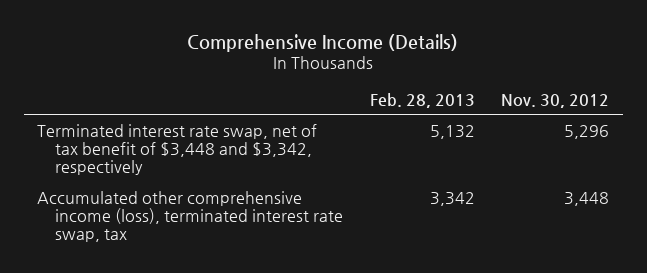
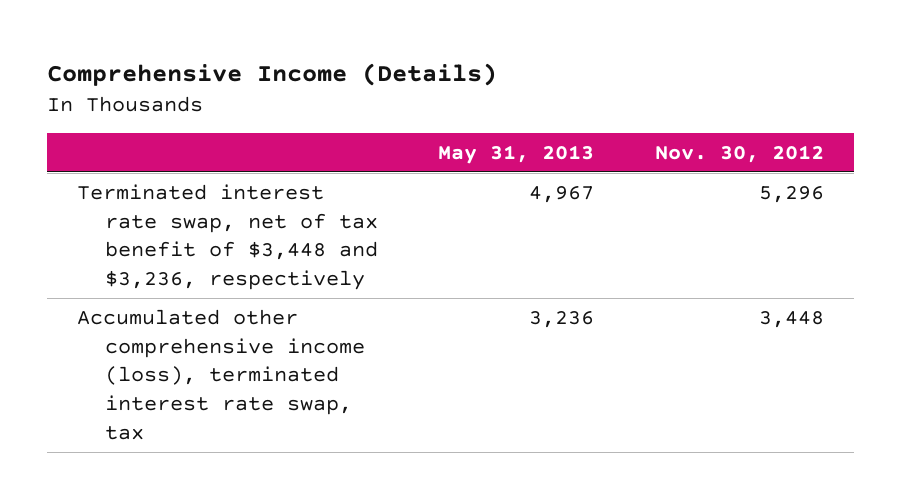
- | Feb. 28, 2013 | Nov. 30, 2012
+ | May 31, 2013 | Nov. 30, 2012
- Terminated interest rate swap, net of tax benefit of $3,448 and $3,342, respectively | 5,132 | 5,296
+ Terminated interest rate swap, net of tax benefit of $3,448 and $3,236, respectively | 4,967 | 5,296

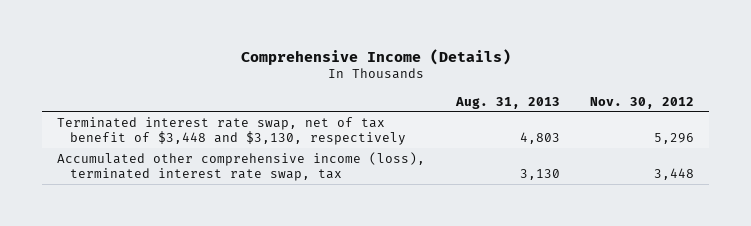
- | May 31, 2013 | Nov. 30, 2012
+ | Aug. 31, 2013 | Nov. 30, 2012
- Terminated interest rate swap, net of tax benefit of $3,448 and $3,236, respectively | 4,967 | 5,296
+ Terminated interest rate swap, net of tax benefit of $3,448 and $3,130, respectively | 4,803 | 5,296

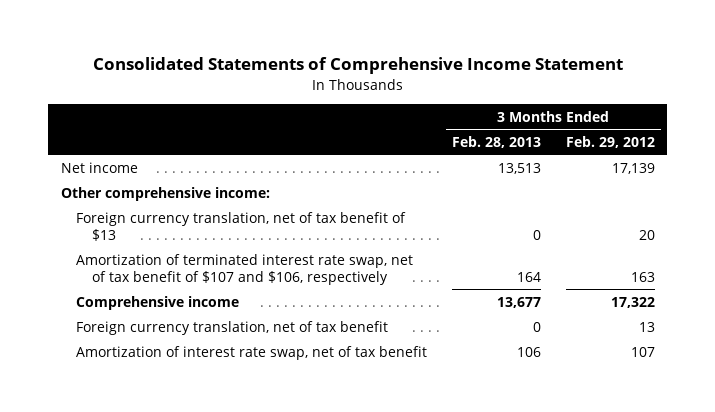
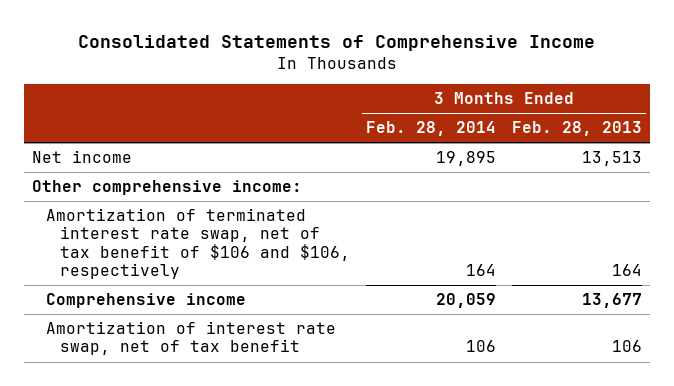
- Consolidated Statements of Comprehensive Income Statement
+ Consolidated Statements of Comprehensive Income
- | 3 Months Ended Feb. 28, 2013 | 3 Months Ended Feb. 29, 2012
+ | 3 Months Ended Feb. 28, 2014 | 3 Months Ended Feb. 28, 2013
- Foreign currency translation, net of tax benefit of $13 | 0 | 20
- Amortization of terminated interest rate swap, net of tax benefit of $107 and $106, respectively | 164 | 163
+ Amortization of terminated interest rate swap, net of tax benefit of $106 and $106, respectively | 164 | 164
- Foreign currency translation, net of tax benefit | 0 | 13

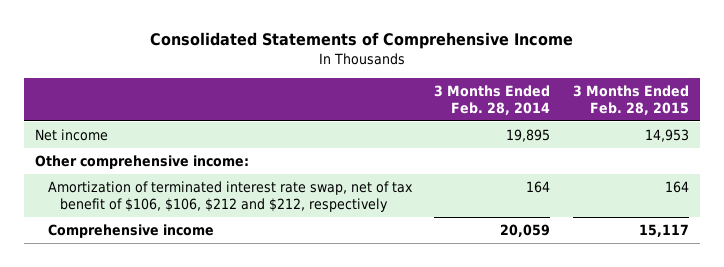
- | 3 Months Ended Feb. 28, 2014 | 3 Months Ended Feb. 28, 2013
+ | 3 Months Ended Feb. 28, 2014 | 3 Months Ended Feb. 28, 2015
- Amortization of terminated interest rate swap, net of tax benefit of $106 and $106, respectively | 164 | 164
+ Amortization of terminated interest rate swap, net of tax benefit of $106, $106, $212 and $212, respectively | 164 | 164
- Amortization of interest rate swap, net of tax benefit | 106 | 106

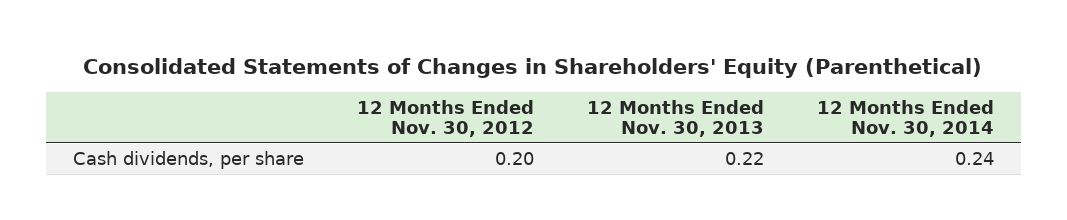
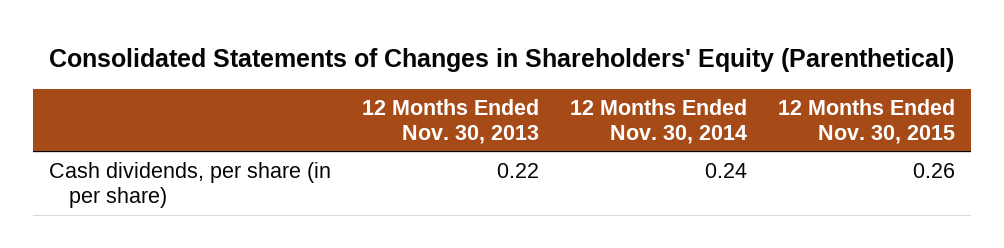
- | 12 Months Ended Nov. 30, 2012 | 12 Months Ended Nov. 30, 2013 | 12 Months Ended Nov. 30, 2014
+ | 12 Months Ended Nov. 30, 2013 | 12 Months Ended Nov. 30, 2014 | 12 Months Ended Nov. 30, 2015
- Cash dividends, per share | 0.20 | 0.22 | 0.24
+ Cash dividends, per share (in per share) | 0.22 | 0.24 | 0.26

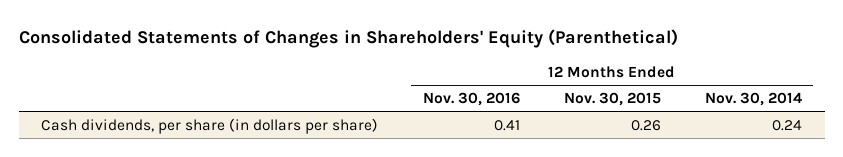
- | 12 Months Ended Nov. 30, 2013 | 12 Months Ended Nov. 30, 2014 | 12 Months Ended Nov. 30, 2015
+ | 12 Months Ended Nov. 30, 2016 | 12 Months Ended Nov. 30, 2015 | 12 Months Ended Nov. 30, 2014
- Cash dividends, per share (in per share) | 0.22 | 0.24 | 0.26
+ Cash dividends, per share (in dollars per share) | 0.41 | 0.26 | 0.24

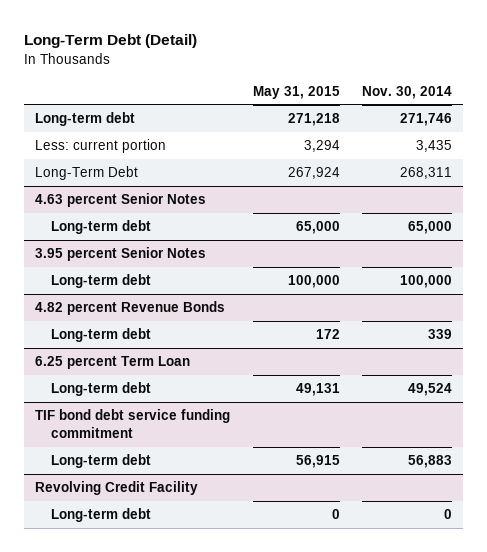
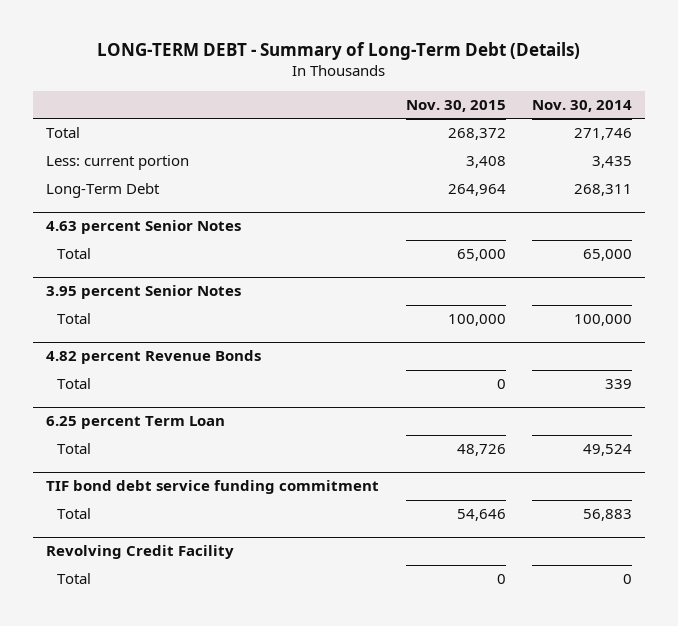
- Long-Term Debt (Detail)
+ LONG-TERM DEBT - Summary of Long-Term Debt (Details)
- | May 31, 2015 | Nov. 30, 2014
+ | Nov. 30, 2015 | Nov. 30, 2014
- Long-term debt | 271,218 | 271,746
+ Total | 268,372 | 271,746
@ 4.63 percent Senior Notes
- Long-term debt | 65,000 | 65,000
+ Total | 65,000 | 65,000
@ 3.95 percent Senior Notes
- Long-term debt | 100,000 | 100,000
+ Total | 100,000 | 100,000
@ 4.82 percent Revenue Bonds
- Long-term debt | 172 | 339
+ Total | 0 | 339
@ 6.25 percent Term Loan
- Long-term debt | 49,131 | 49,524
+ Total | 48,726 | 49,524
@ TIF bond debt service funding commitment
- Long-term debt | 56,915 | 56,883
+ Total | 54,646 | 56,883
@ Revolving Credit Facility
- Long-term debt | 0 | 0
+ Total | 0 | 0

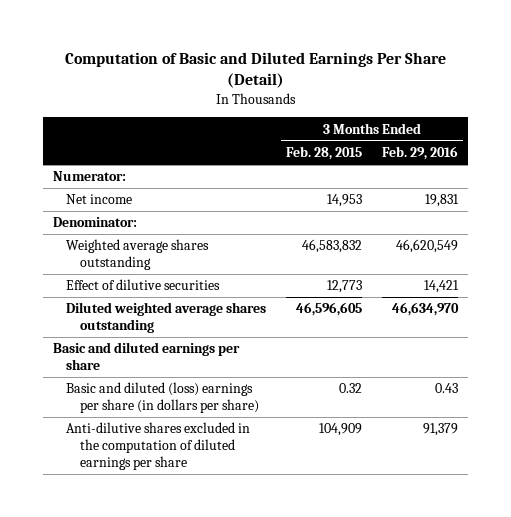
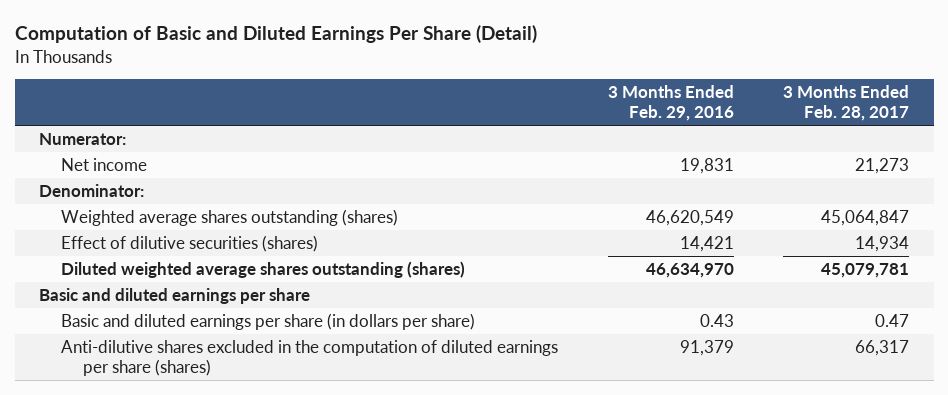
- | 3 Months Ended Feb. 28, 2015 | 3 Months Ended Feb. 29, 2016
+ | 3 Months Ended Feb. 29, 2016 | 3 Months Ended Feb. 28, 2017
- Weighted average shares outstanding | 46,583,832 | 46,620,549
- Effect of dilutive securities | 12,773 | 14,421
- Diluted weighted average shares outstanding | 46,596,605 | 46,634,970
+ Weighted average shares outstanding (shares) | 46,620,549 | 45,064,847
+ Effect of dilutive securities (shares) | 14,421 | 14,934
+ Diluted weighted average shares outstanding (shares) | 46,634,970 | 45,079,781
- Basic and diluted (loss) earnings per share (in dollars per share) | 0.32 | 0.43
- Anti-dilutive shares excluded in the computation of diluted earnings per share | 104,909 | 91,379
+ Basic and diluted earnings per share (in dollars per share) | 0.43 | 0.47
+ Anti-dilutive shares excluded in the computation of diluted earnings per share (shares) | 91,379 | 66,317

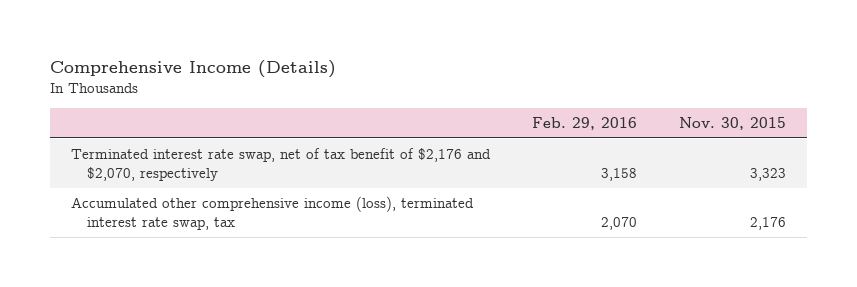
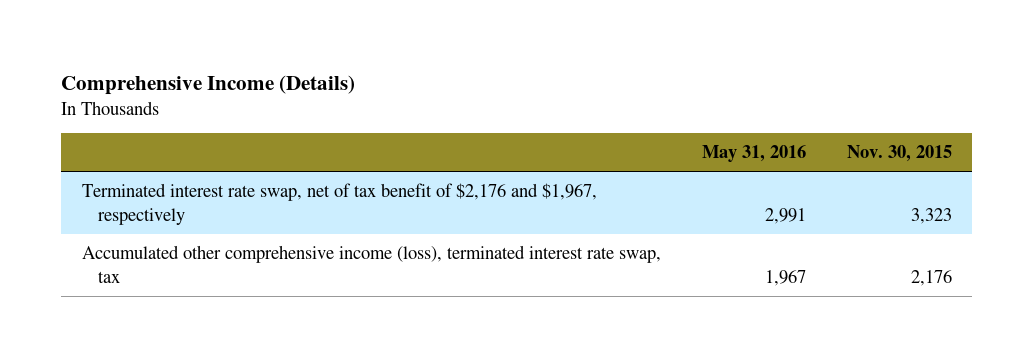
- | Feb. 29, 2016 | Nov. 30, 2015
+ | May 31, 2016 | Nov. 30, 2015
- Terminated interest rate swap, net of tax benefit of $2,176 and $2,070, respectively | 3,158 | 3,323
+ Terminated interest rate swap, net of tax benefit of $2,176 and $1,967, respectively | 2,991 | 3,323

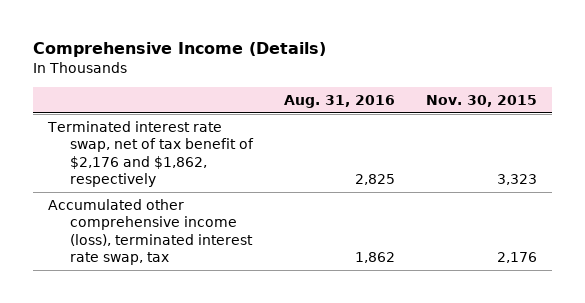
- | May 31, 2016 | Nov. 30, 2015
+ | Aug. 31, 2016 | Nov. 30, 2015
- Terminated interest rate swap, net of tax benefit of $2,176 and $1,967, respectively | 2,991 | 3,323
+ Terminated interest rate swap, net of tax benefit of $2,176 and $1,862, respectively | 2,825 | 3,323

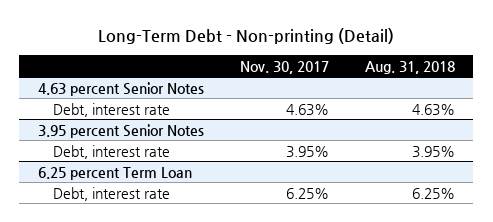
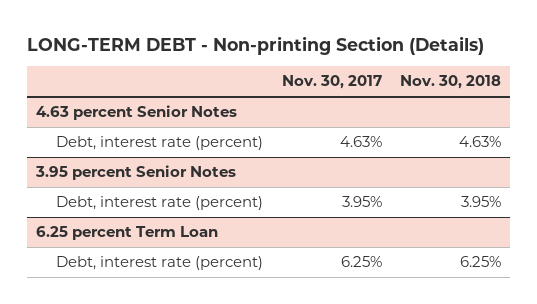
- Long-Term Debt - Non-printing (Detail)
+ LONG-TERM DEBT - Non-printing Section (Details)
- | Nov. 30, 2017 | Aug. 31, 2018
+ | Nov. 30, 2017 | Nov. 30, 2018
@ 4.63 percent Senior Notes
- Debt, interest rate | 4.63% | 4.63%
+ Debt, interest rate (percent) | 4.63% | 4.63%
@ 3.95 percent Senior Notes
- Debt, interest rate | 3.95% | 3.95%
+ Debt, interest rate (percent) | 3.95% | 3.95%
@ 6.25 percent Term Loan
- Debt, interest rate | 6.25% | 6.25%
+ Debt, interest rate (percent) | 6.25% | 6.25%

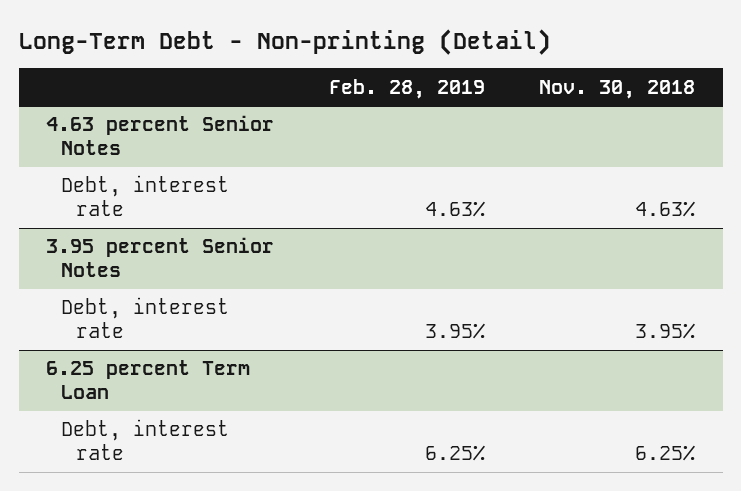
- LONG-TERM DEBT - Non-printing Section (Details)
+ Long-Term Debt - Non-printing (Detail)
- | Nov. 30, 2017 | Nov. 30, 2018
+ | Feb. 28, 2019 | Nov. 30, 2018
@ 4.63 percent Senior Notes
- Debt, interest rate (percent) | 4.63% | 4.63%
+ Debt, interest rate | 4.63% | 4.63%
@ 3.95 percent Senior Notes
- Debt, interest rate (percent) | 3.95% | 3.95%
+ Debt, interest rate | 3.95% | 3.95%
@ 6.25 percent Term Loan
- Debt, interest rate (percent) | 6.25% | 6.25%
+ Debt, interest rate | 6.25% | 6.25%

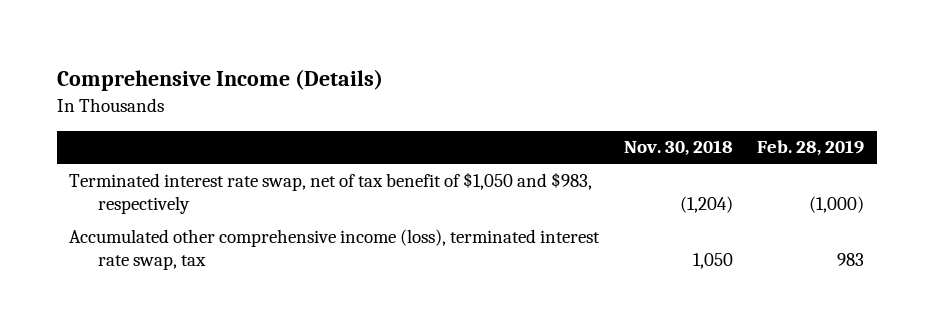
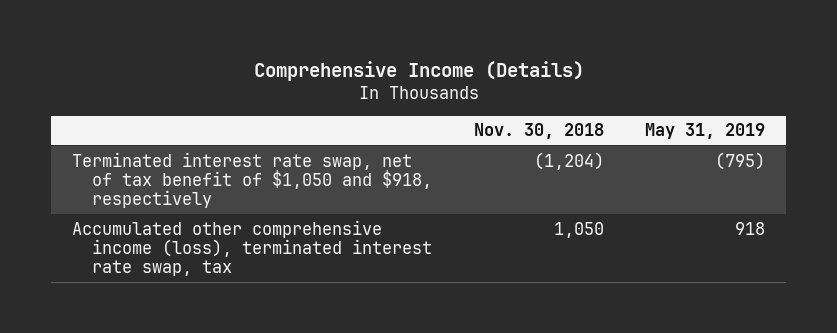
- | Nov. 30, 2018 | Feb. 28, 2019
+ | Nov. 30, 2018 | May 31, 2019
- Terminated interest rate swap, net of tax benefit of $1,050 and $983, respectively | (1,204) | (1,000)
+ Terminated interest rate swap, net of tax benefit of $1,050 and $918, respectively | (1,204) | (795)

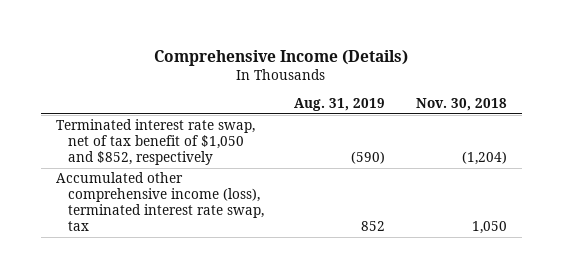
- | Nov. 30, 2018 | May 31, 2019
+ | Aug. 31, 2019 | Nov. 30, 2018
- Terminated interest rate swap, net of tax benefit of $1,050 and $918, respectively | (1,204) | (795)
+ Terminated interest rate swap, net of tax benefit of $1,050 and $852, respectively | (590) | (1,204)

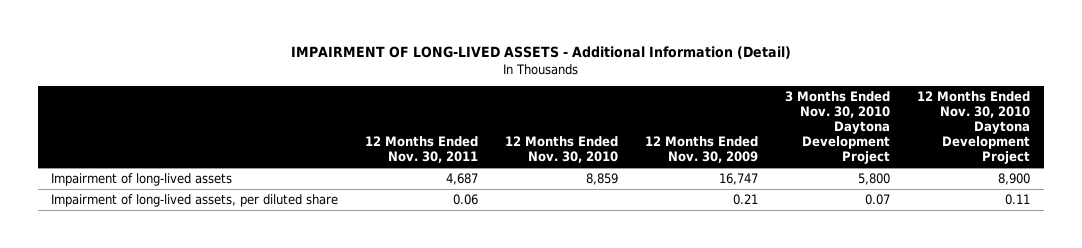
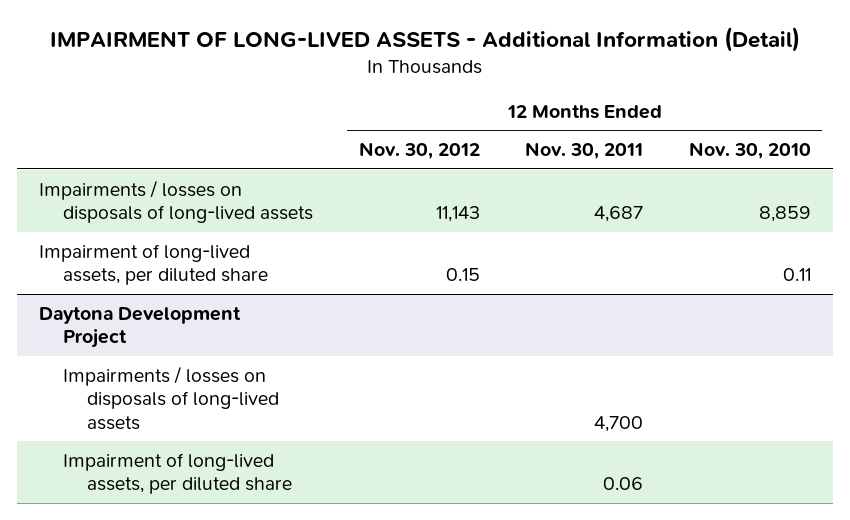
- | 12 Months Ended Nov. 30, 2011 | 12 Months Ended Nov. 30, 2010 | 12 Months Ended Nov. 30, 2009 | 3 Months Ended Nov. 30, 2010 Daytona Development Project | 12 Months Ended Nov. 30, 2010 Daytona Development Project
+ | 12 Months Ended Nov. 30, 2012 | 12 Months Ended Nov. 30, 2011 | 12 Months Ended Nov. 30, 2010
- Impairment of long-lived assets | 4,687 | 8,859 | 16,747 | 5,800 | 8,900
+ Impairments / losses on disposals of long-lived assets | 11,143 | 4,687 | 8,859
+ Impairment of long-lived assets, per diluted share | 0.15 | | 0.11
+ Daytona Development Project
+ Impairments / losses on disposals of long-lived assets | | 4,700 |

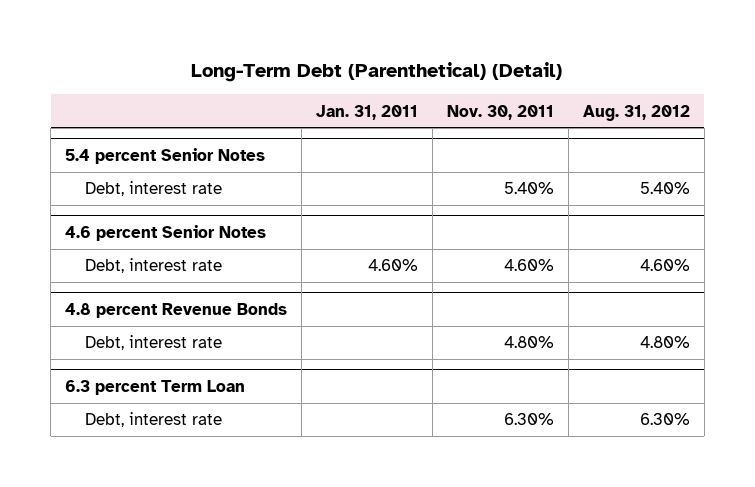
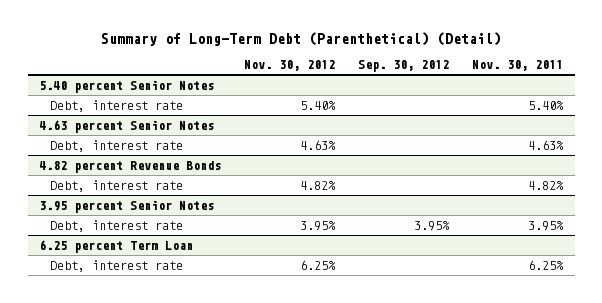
- Long-Term Debt (Parenthetical) (Detail)
+ Summary of Long-Term Debt (Parenthetical) (Detail)
- | Jan. 31, 2011 | Nov. 30, 2011 | Aug. 31, 2012
+ | Nov. 30, 2012 | Sep. 30, 2012 | Nov. 30, 2011
- 5.4 percent Senior Notes
+ 5.40 percent Senior Notes
- 4.6 percent Senior Notes
- Debt, interest rate | 4.60% | 4.60% | 4.60%
- 4.8 percent Revenue Bonds
- Debt, interest rate | | 4.80% | 4.80%
- 6.3 percent Term Loan
- Debt, interest rate | | 6.30% | 6.30%
+ 4.63 percent Senior Notes
+ Debt, interest rate | 4.63% | | 4.63%
+ 4.82 percent Revenue Bonds
+ Debt, interest rate | 4.82% | | 4.82%
+ 3.95 percent Senior Notes
+ Debt, interest rate | 3.95% | 3.95% | 3.95%
+ 6.25 percent Term Loan
+ Debt, interest rate | 6.25% | | 6.25%

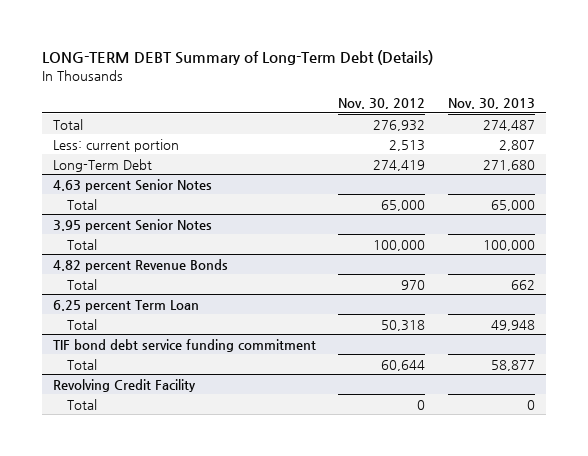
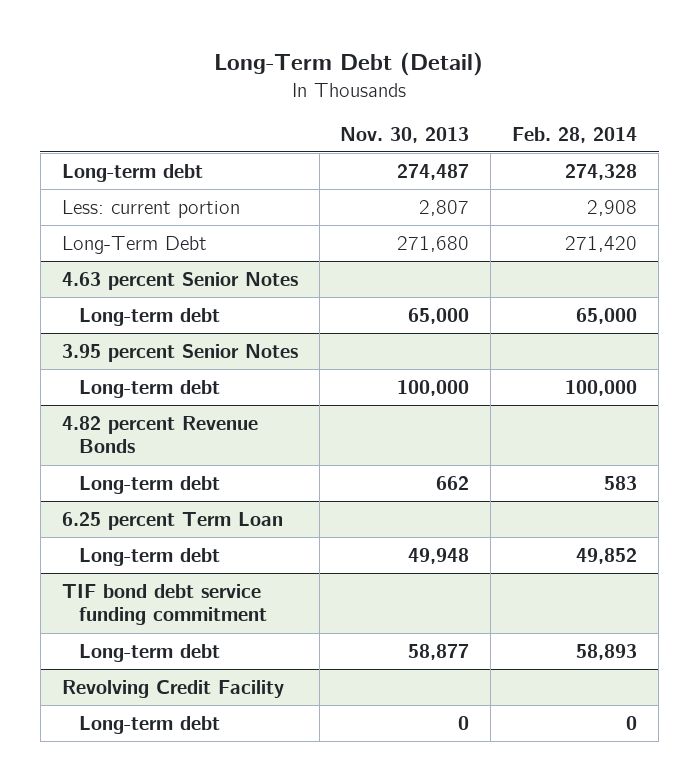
- LONG-TERM DEBT Summary of Long-Term Debt (Details)
+ Long-Term Debt (Detail)
- | Nov. 30, 2012 | Nov. 30, 2013
+ | Nov. 30, 2013 | Feb. 28, 2014
- Total | 276,932 | 274,487
+ Long-term debt | 274,487 | 274,328
@ 4.63 percent Senior Notes
- Total | 65,000 | 65,000
+ Long-term debt | 65,000 | 65,000
@ 3.95 percent Senior Notes
- Total | 100,000 | 100,000
+ Long-term debt | 100,000 | 100,000
@ 4.82 percent Revenue Bonds
- Total | 970 | 662
+ Long-term debt | 662 | 583
@ 6.25 percent Term Loan
- Total | 50,318 | 49,948
+ Long-term debt | 49,948 | 49,852
@ TIF bond debt service funding commitment
- Total | 60,644 | 58,877
+ Long-term debt | 58,877 | 58,893
@ Revolving Credit Facility
- Total | 0 | 0
+ Long-term debt | 0 | 0

